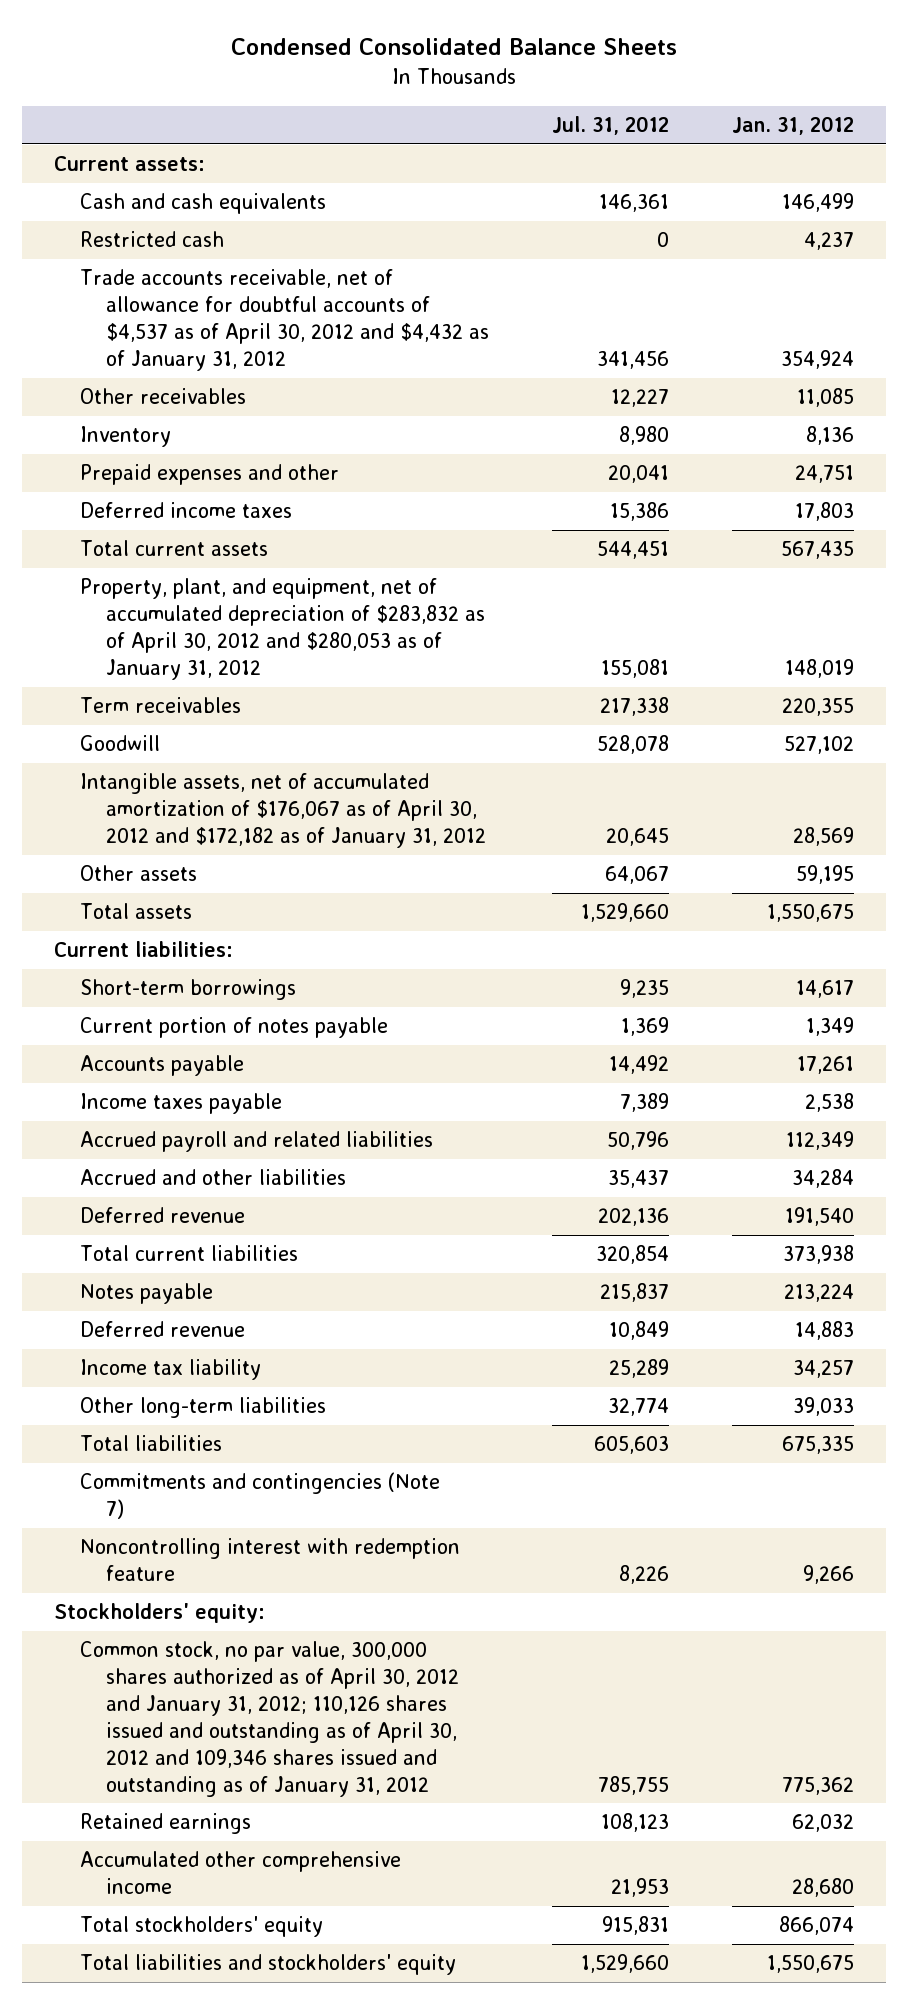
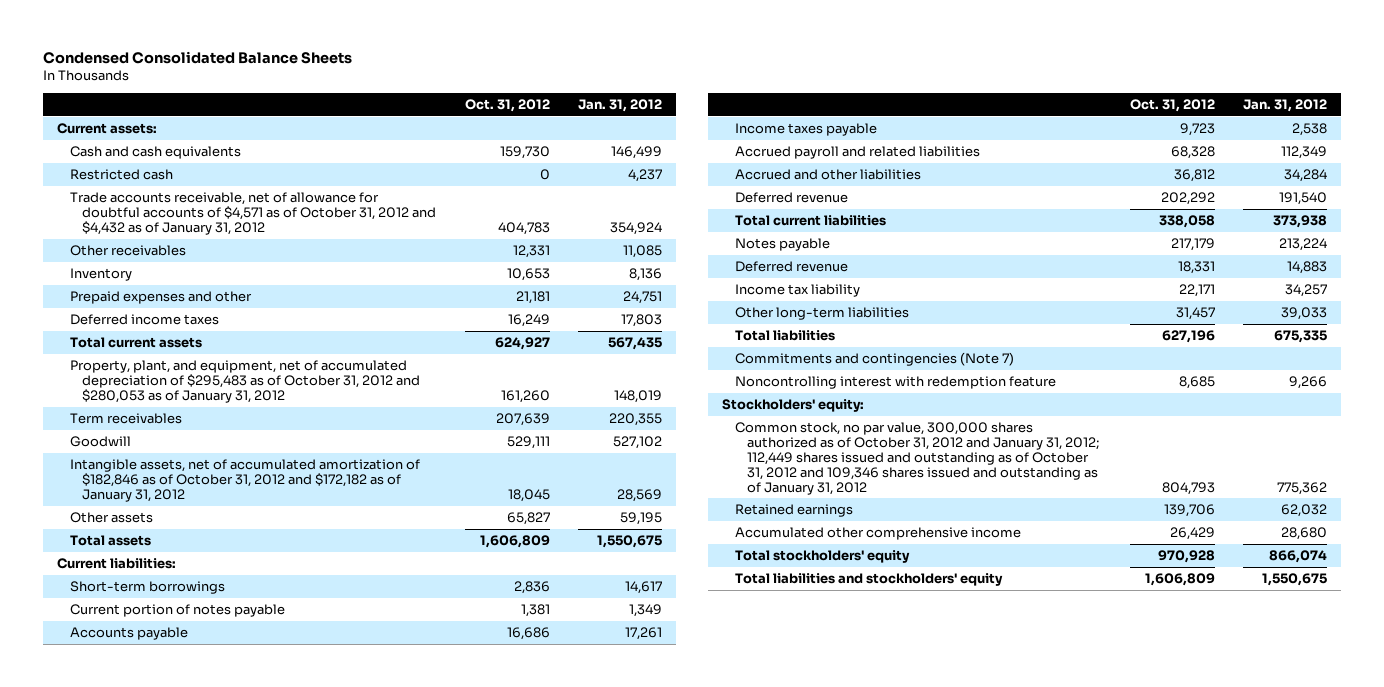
- | Jul. 31, 2012 | Jan. 31, 2012
+ | Oct. 31, 2012 | Jan. 31, 2012
- Trade accounts receivable, net of allowance for doubtful accounts of $4,537 as of April 30, 2012 and $4,432 as of January 31, 2012 | 341,456 | 354,924
+ Trade accounts receivable, net of allowance for doubtful accounts of $4,571 as of October 31, 2012 and $4,432 as of January 31, 2012 | 404,783 | 354,924
- Property, plant, and equipment, net of accumulated depreciation of $283,832 as of April 30, 2012 and $280,053 as of January 31, 2012 | 155,081 | 148,019
+ Property, plant, and equipment, net of accumulated depreciation of $295,483 as of October 31, 2012 and $280,053 as of January 31, 2012 | 161,260 | 148,019
- Intangible assets, net of accumulated amortization of $176,067 as of April 30, 2012 and $172,182 as of January 31, 2012 | 20,645 | 28,569
+ Intangible assets, net of accumulated amortization of $182,846 as of October 31, 2012 and $172,182 as of January 31, 2012 | 18,045 | 28,569
- Common stock, no par value, 300,000 shares authorized as of April 30, 2012 and January 31, 2012; 110,126 shares issued and outstanding as of April 30, 2012 and 109,346 shares issued and outstanding as of January 31, 2012 | 785,755 | 775,362
+ Common stock, no par value, 300,000 shares authorized as of October 31, 2012 and January 31, 2012; 112,449 shares issued and outstanding as of October 31, 2012 and 109,346 shares issued and outstanding as of January 31, 2012 | 804,793 | 775,362

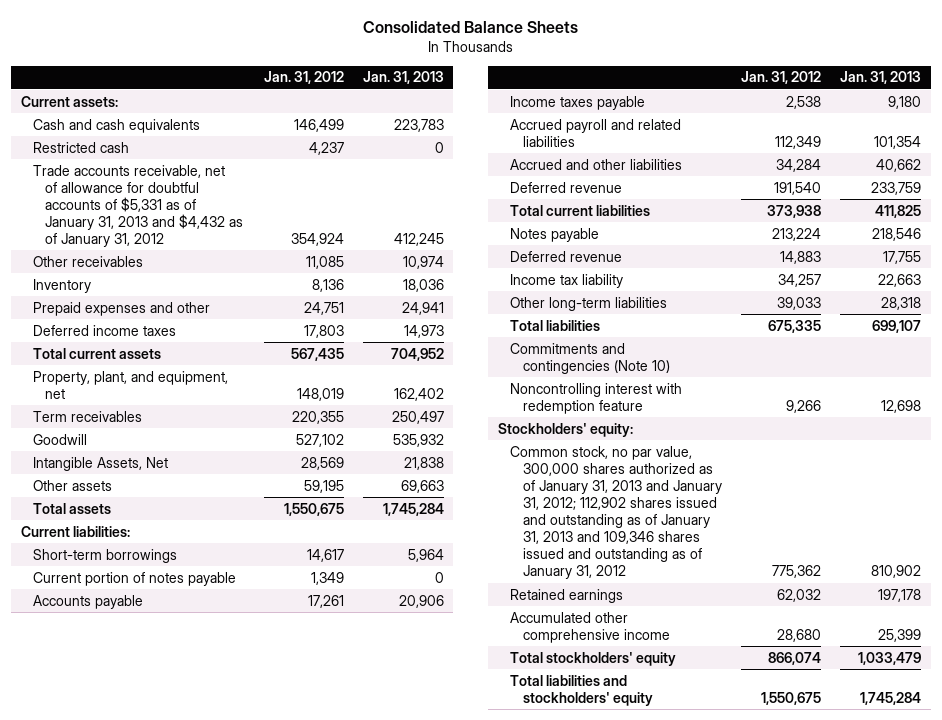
- Condensed Consolidated Balance Sheets
+ Consolidated Balance Sheets
- | Oct. 31, 2012 | Jan. 31, 2012
+ | Jan. 31, 2012 | Jan. 31, 2013
- Trade accounts receivable, net of allowance for doubtful accounts of $4,571 as of October 31, 2012 and $4,432 as of January 31, 2012 | 404,783 | 354,924
+ Trade accounts receivable, net of allowance for doubtful accounts of $5,331 as of January 31, 2013 and $4,432 as of January 31, 2012 | 354,924 | 412,245
- Property, plant, and equipment, net of accumulated depreciation of $295,483 as of October 31, 2012 and $280,053 as of January 31, 2012 | 161,260 | 148,019
+ Property, plant, and equipment, net | 148,019 | 162,402
- Intangible assets, net of accumulated amortization of $182,846 as of October 31, 2012 and $172,182 as of January 31, 2012 | 18,045 | 28,569
+ Intangible Assets, Net | 28,569 | 21,838
- Commitments and contingencies (Note 7)
+ Commitments and contingencies (Note 10)
- Common stock, no par value, 300,000 shares authorized as of October 31, 2012 and January 31, 2012; 112,449 shares issued and outstanding as of October 31, 2012 and 109,346 shares issued and outstanding as of January 31, 2012 | 804,793 | 775,362
+ Common stock, no par value, 300,000 shares authorized as of January 31, 2013 and January 31, 2012; 112,902 shares issued and outstanding as of January 31, 2013 and 109,346 shares issued and outstanding as of January 31, 2012 | 775,362 | 810,902

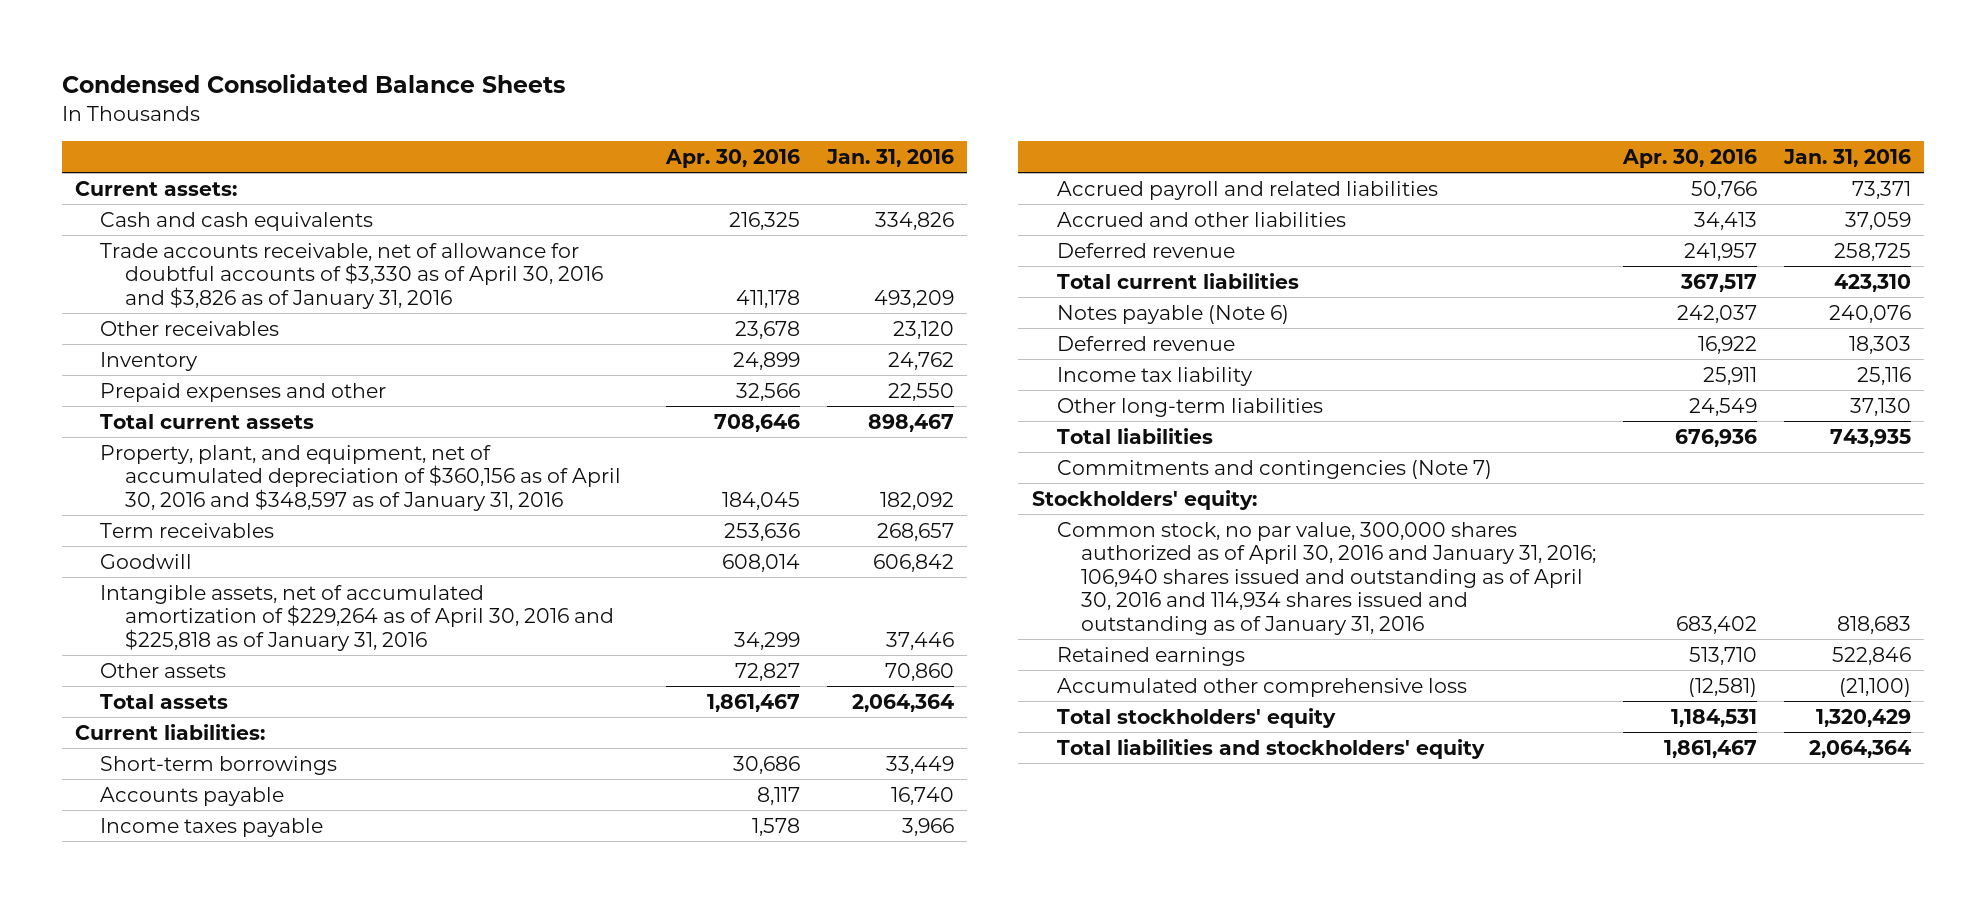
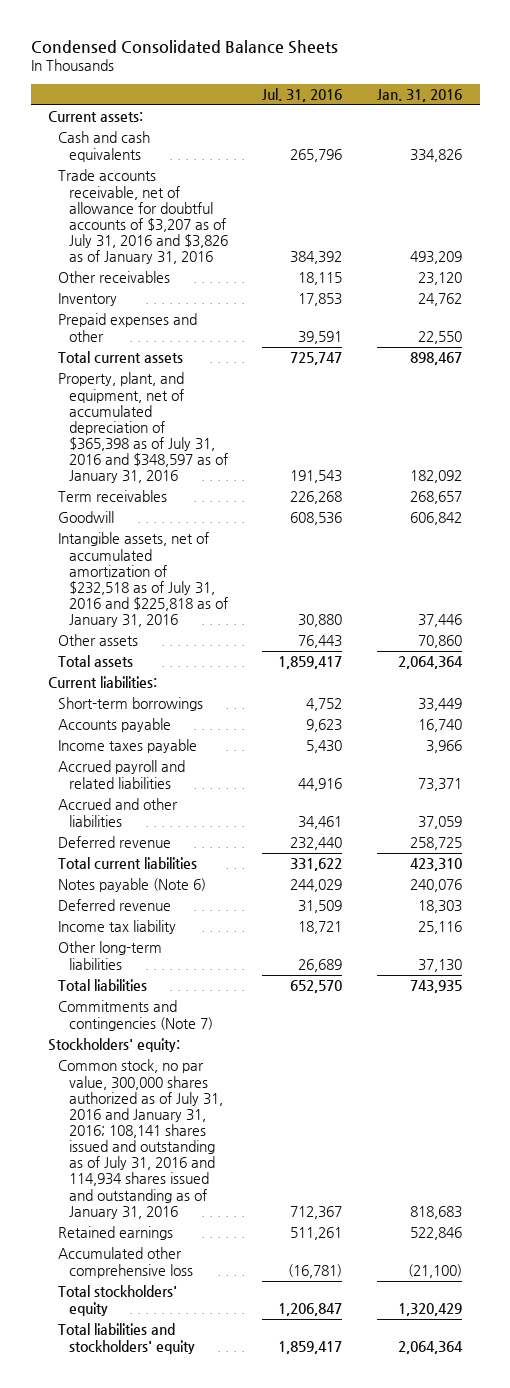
- | Apr. 30, 2016 | Jan. 31, 2016
+ | Jul. 31, 2016 | Jan. 31, 2016
- Trade accounts receivable, net of allowance for doubtful accounts of $3,330 as of April 30, 2016 and $3,826 as of January 31, 2016 | 411,178 | 493,209
+ Trade accounts receivable, net of allowance for doubtful accounts of $3,207 as of July 31, 2016 and $3,826 as of January 31, 2016 | 384,392 | 493,209
- Property, plant, and equipment, net of accumulated depreciation of $360,156 as of April 30, 2016 and $348,597 as of January 31, 2016 | 184,045 | 182,092
+ Property, plant, and equipment, net of accumulated depreciation of $365,398 as of July 31, 2016 and $348,597 as of January 31, 2016 | 191,543 | 182,092
- Intangible assets, net of accumulated amortization of $229,264 as of April 30, 2016 and $225,818 as of January 31, 2016 | 34,299 | 37,446
+ Intangible assets, net of accumulated amortization of $232,518 as of July 31, 2016 and $225,818 as of January 31, 2016 | 30,880 | 37,446
- Common stock, no par value, 300,000 shares authorized as of April 30, 2016 and January 31, 2016; 106,940 shares issued and outstanding as of April 30, 2016 and 114,934 shares issued and outstanding as of January 31, 2016 | 683,402 | 818,683
+ Common stock, no par value, 300,000 shares authorized as of July 31, 2016 and January 31, 2016; 108,141 shares issued and outstanding as of July 31, 2016 and 114,934 shares issued and outstanding as of January 31, 2016 | 712,367 | 818,683

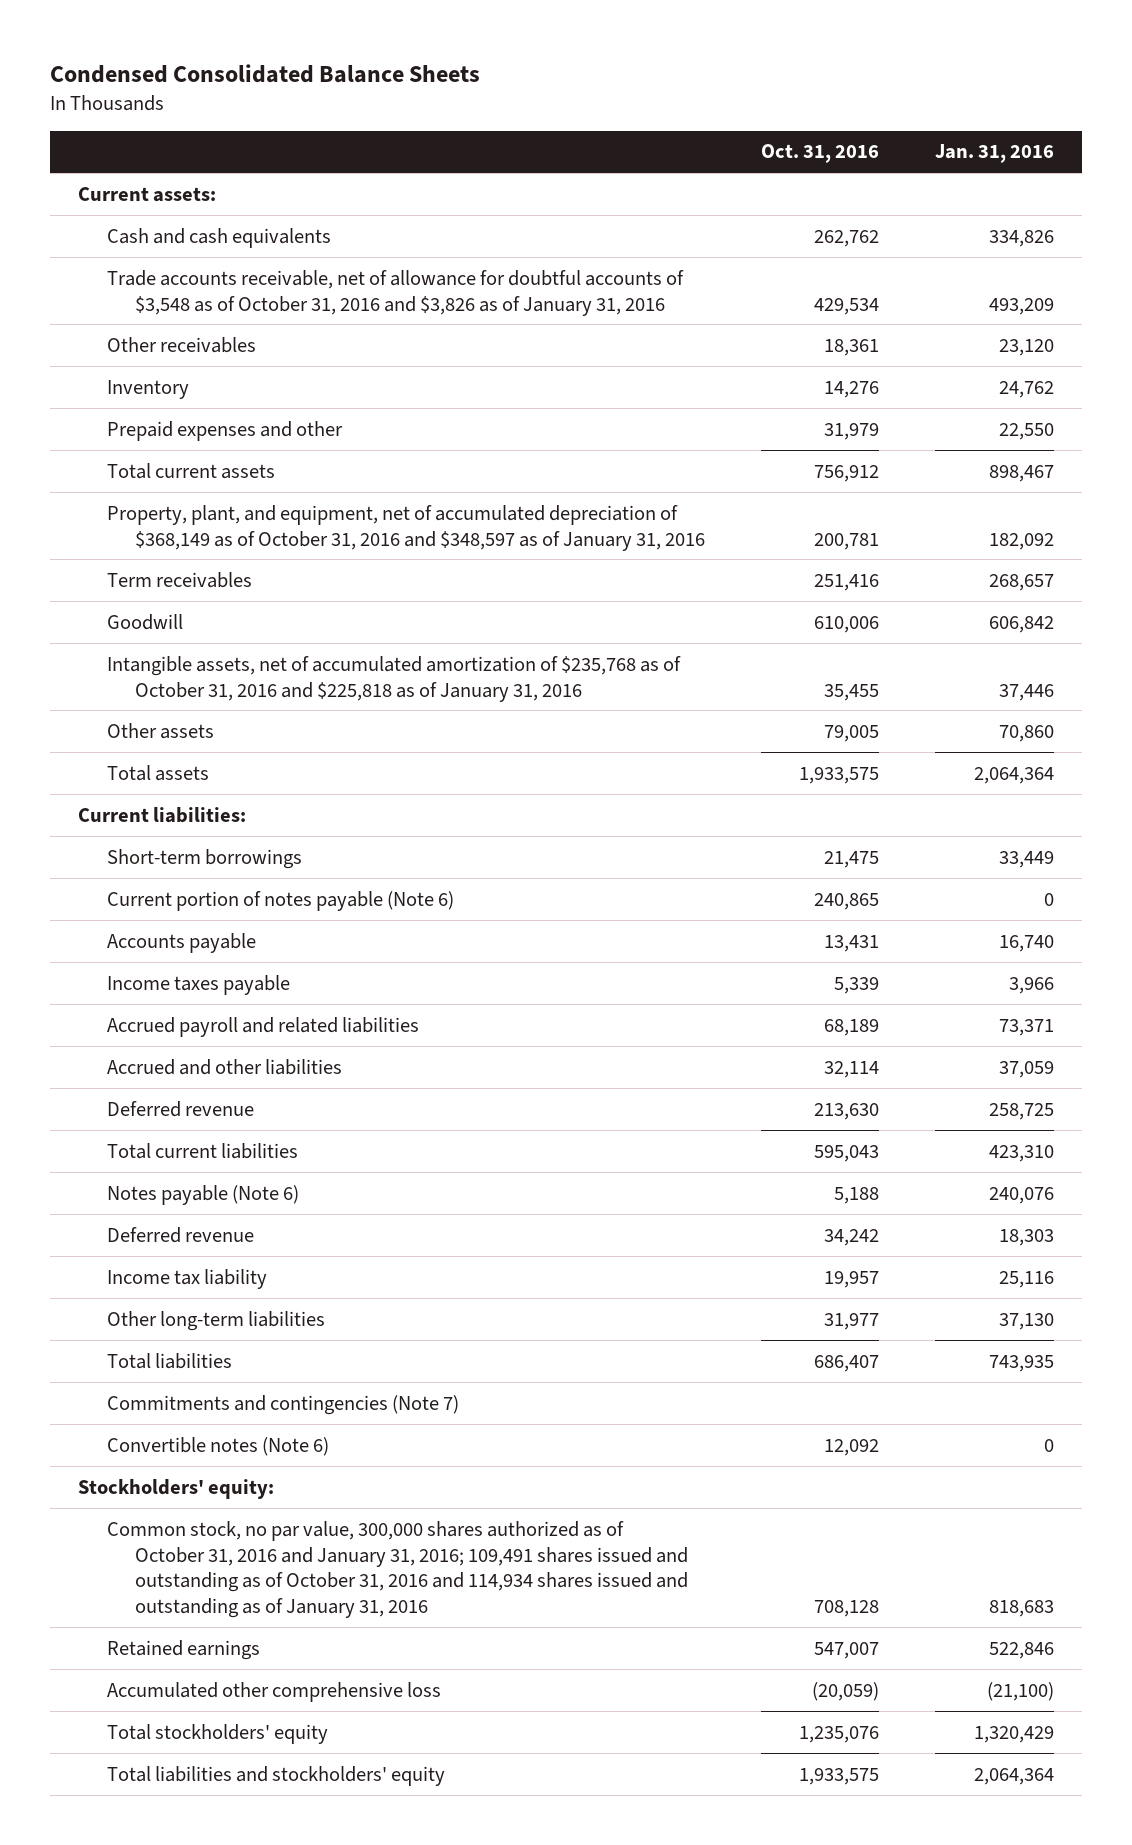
- | Jul. 31, 2016 | Jan. 31, 2016
+ | Oct. 31, 2016 | Jan. 31, 2016
- Trade accounts receivable, net of allowance for doubtful accounts of $3,207 as of July 31, 2016 and $3,826 as of January 31, 2016 | 384,392 | 493,209
+ Trade accounts receivable, net of allowance for doubtful accounts of $3,548 as of October 31, 2016 and $3,826 as of January 31, 2016 | 429,534 | 493,209
- Property, plant, and equipment, net of accumulated depreciation of $365,398 as of July 31, 2016 and $348,597 as of January 31, 2016 | 191,543 | 182,092
+ Property, plant, and equipment, net of accumulated depreciation of $368,149 as of October 31, 2016 and $348,597 as of January 31, 2016 | 200,781 | 182,092
- Intangible assets, net of accumulated amortization of $232,518 as of July 31, 2016 and $225,818 as of January 31, 2016 | 30,880 | 37,446
+ Intangible assets, net of accumulated amortization of $235,768 as of October 31, 2016 and $225,818 as of January 31, 2016 | 35,455 | 37,446
+ Current portion of notes payable (Note 6) | 240,865 | 0
+ Convertible notes (Note 6) | 12,092 | 0
- Common stock, no par value, 300,000 shares authorized as of July 31, 2016 and January 31, 2016; 108,141 shares issued and outstanding as of July 31, 2016 and 114,934 shares issued and outstanding as of January 31, 2016 | 712,367 | 818,683
+ Common stock, no par value, 300,000 shares authorized as of October 31, 2016 and January 31, 2016; 109,491 shares issued and outstanding as of October 31, 2016 and 114,934 shares issued and outstanding as of January 31, 2016 | 708,128 | 818,683

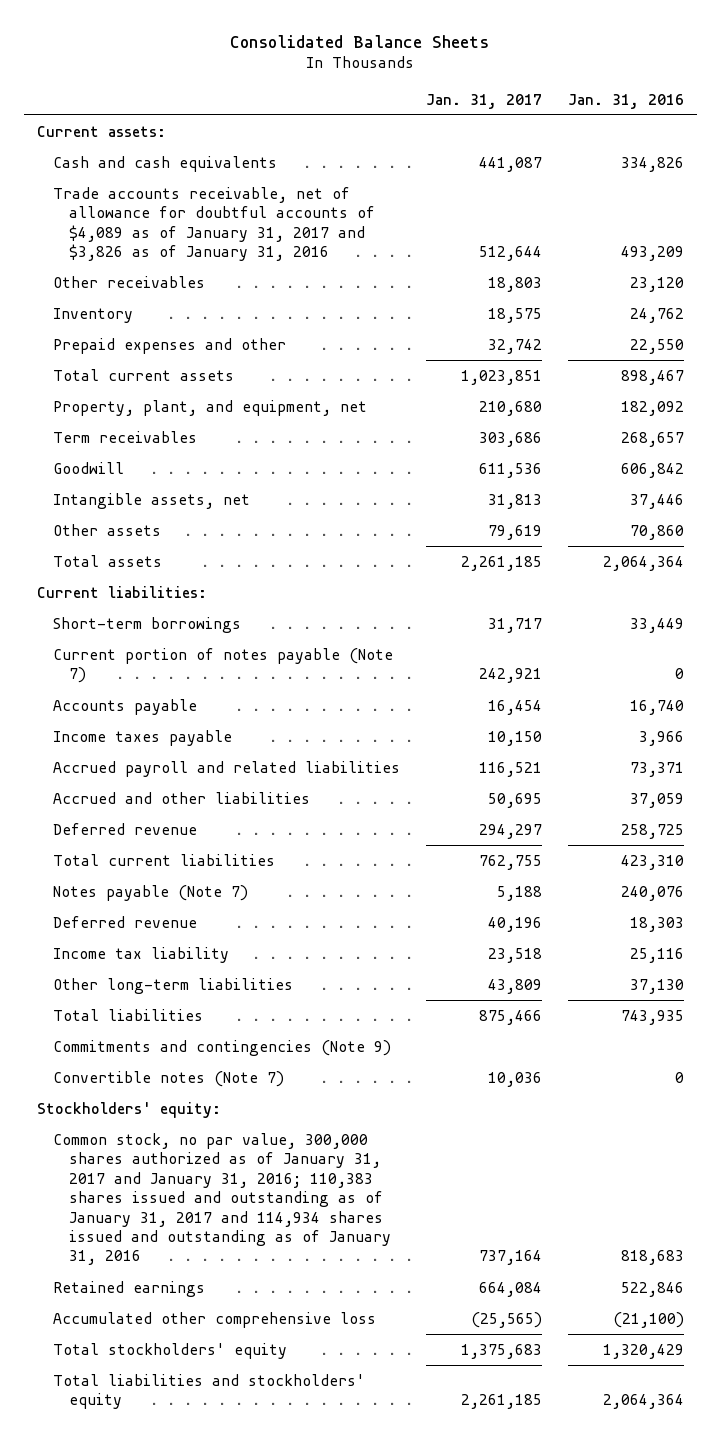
- Condensed Consolidated Balance Sheets
+ Consolidated Balance Sheets
- | Oct. 31, 2016 | Jan. 31, 2016
+ | Jan. 31, 2017 | Jan. 31, 2016
- Trade accounts receivable, net of allowance for doubtful accounts of $3,548 as of October 31, 2016 and $3,826 as of January 31, 2016 | 429,534 | 493,209
+ Trade accounts receivable, net of allowance for doubtful accounts of $4,089 as of January 31, 2017 and $3,826 as of January 31, 2016 | 512,644 | 493,209
- Property, plant, and equipment, net of accumulated depreciation of $368,149 as of October 31, 2016 and $348,597 as of January 31, 2016 | 200,781 | 182,092
+ Property, plant, and equipment, net | 210,680 | 182,092
- Intangible assets, net of accumulated amortization of $235,768 as of October 31, 2016 and $225,818 as of January 31, 2016 | 35,455 | 37,446
+ Intangible assets, net | 31,813 | 37,446
- Current portion of notes payable (Note 6) | 240,865 | 0
+ Current portion of notes payable (Note 7) | 242,921 | 0
- Notes payable (Note 6) | 5,188 | 240,076
+ Notes payable (Note 7) | 5,188 | 240,076
- Commitments and contingencies (Note 7)
- Convertible notes (Note 6) | 12,092 | 0
+ Commitments and contingencies (Note 9)
+ Convertible notes (Note 7) | 10,036 | 0
- Common stock, no par value, 300,000 shares authorized as of October 31, 2016 and January 31, 2016; 109,491 shares issued and outstanding as of October 31, 2016 and 114,934 shares issued and outstanding as of January 31, 2016 | 708,128 | 818,683
+ Common stock, no par value, 300,000 shares authorized as of January 31, 2017 and January 31, 2016; 110,383 shares issued and outstanding as of January 31, 2017 and 114,934 shares issued and outstanding as of January 31, 2016 | 737,164 | 818,683

